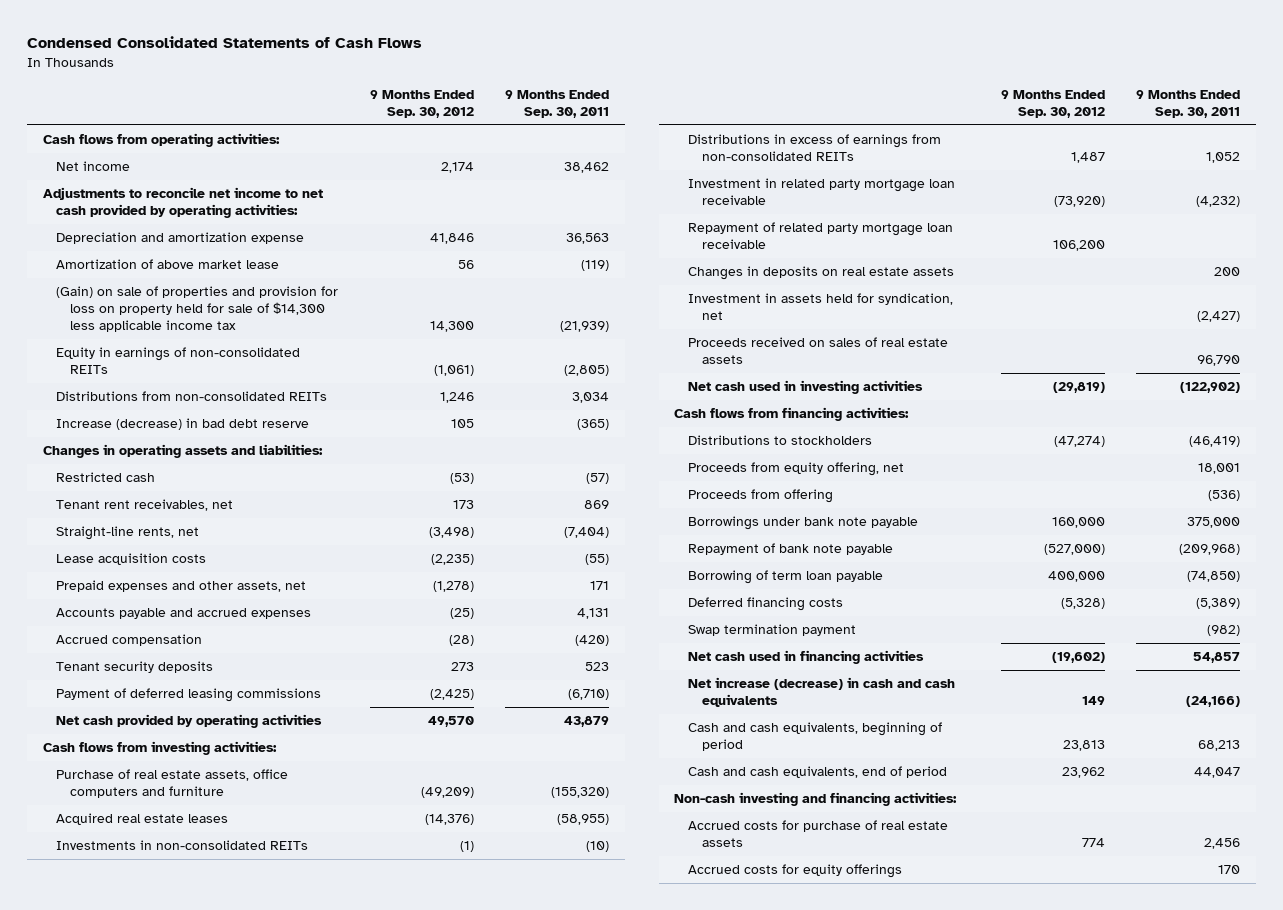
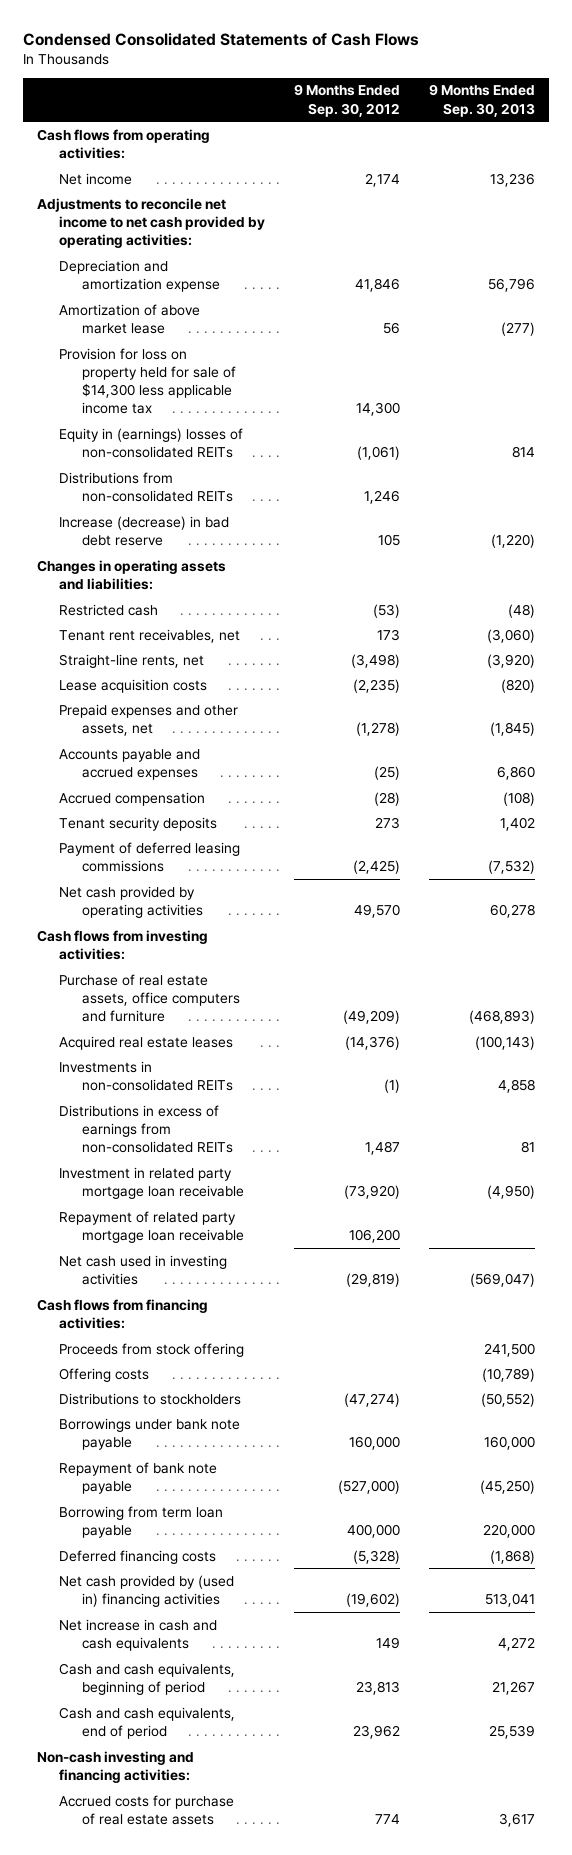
- | 9 Months Ended Sep. 30, 2012 | 9 Months Ended Sep. 30, 2011
+ | 9 Months Ended Sep. 30, 2012 | 9 Months Ended Sep. 30, 2013
- (Gain) on sale of properties and provision for loss on property held for sale of $14,300 less applicable income tax | 14,300 | (21,939)
- Equity in earnings of non-consolidated REITs | (1,061) | (2,805)
+ Provision for loss on property held for sale of $14,300 less applicable income tax | 14,300 |
+ Equity in (earnings) losses of non-consolidated REITs | (1,061) | 814
- Changes in deposits on real estate assets | | 200
- Investment in assets held for syndication, net | | (2,427)
- Proceeds received on sales of real estate assets | | 96,790
+ Proceeds from stock offering | | 241,500
+ Offering costs | | (10,789)
- Proceeds from equity offering, net | | 18,001
- Proceeds from offering | | (536)
- Borrowing of term loan payable | 400,000 | (74,850)
+ Borrowing from term loan payable | 400,000 | 220,000
- Swap termination payment | | (982)
- Net cash used in financing activities | (19,602) | 54,857
- Net increase (decrease) in cash and cash equivalents | 149 | (24,166)
+ Net cash provided by (used in) financing activities | (19,602) | 513,041
+ Net increase in cash and cash equivalents | 149 | 4,272
- Accrued costs for equity offerings | | 170

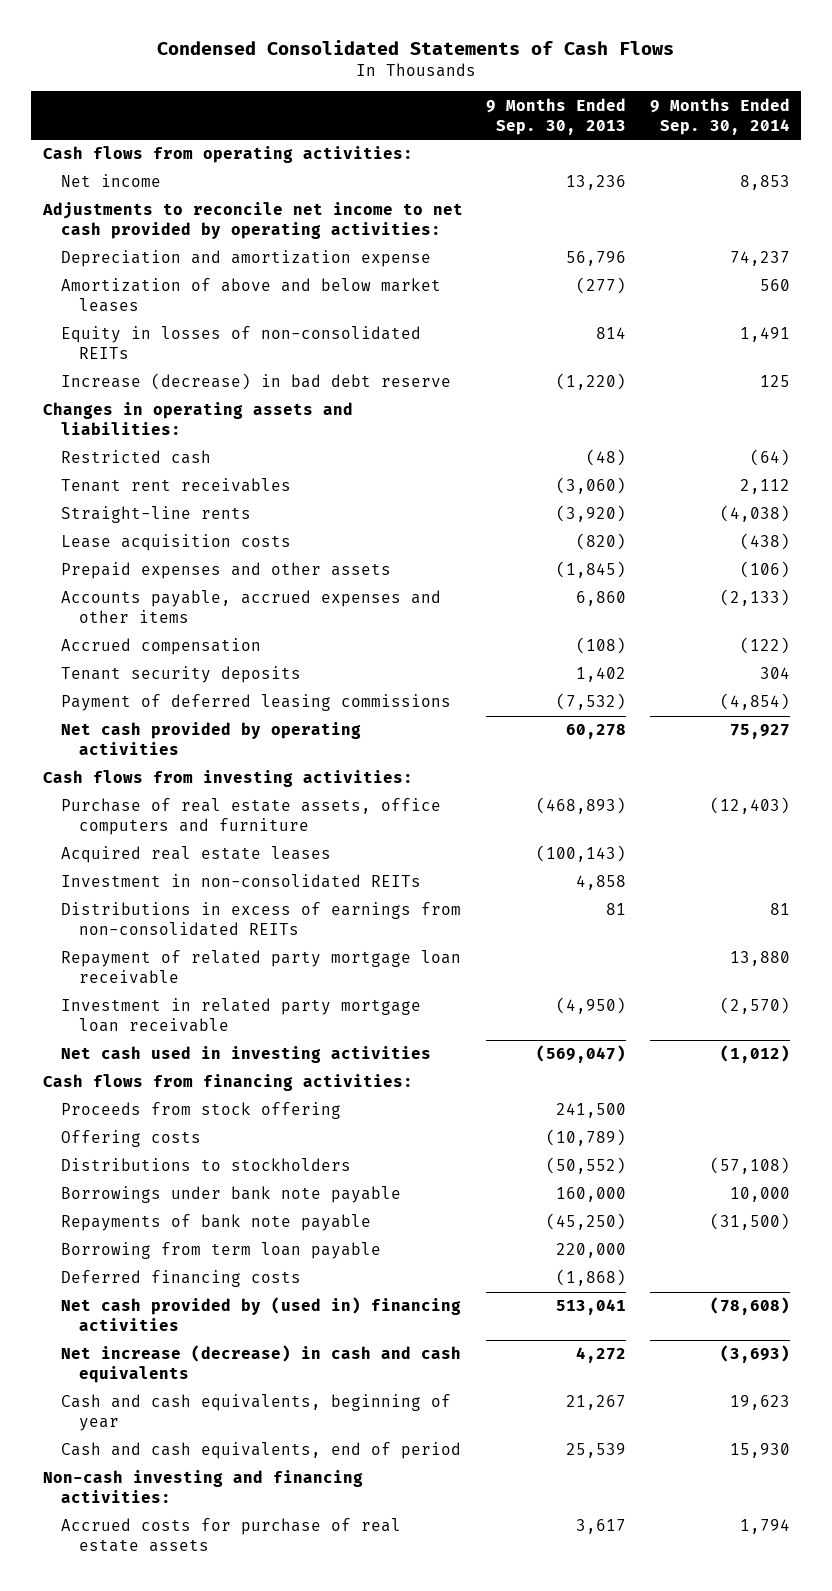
- | 9 Months Ended Sep. 30, 2012 | 9 Months Ended Sep. 30, 2013
+ | 9 Months Ended Sep. 30, 2013 | 9 Months Ended Sep. 30, 2014
- Amortization of above market lease | 56 | (277)
- Provision for loss on property held for sale of $14,300 less applicable income tax | 14,300 |
- Equity in (earnings) losses of non-consolidated REITs | (1,061) | 814
- Distributions from non-consolidated REITs | 1,246 |
+ Amortization of above and below market leases | (277) | 560
+ Equity in losses of non-consolidated REITs | 814 | 1,491
- Tenant rent receivables, net | 173 | (3,060)
- Straight-line rents, net | (3,498) | (3,920)
+ Tenant rent receivables | (3,060) | 2,112
+ Straight-line rents | (3,920) | (4,038)
- Prepaid expenses and other assets, net | (1,278) | (1,845)
- Accounts payable and accrued expenses | (25) | 6,860
+ Prepaid expenses and other assets | (1,845) | (106)
+ Accounts payable, accrued expenses and other items | 6,860 | (2,133)
- Investments in non-consolidated REITs | (1) | 4,858
+ Investment in non-consolidated REITs | 4,858 |
moved down: Investment in related party mortgage loan receivable | (4,950) | (2,570)
- Repayment of bank note payable | (527,000) | (45,250)
+ Repayments of bank note payable | (45,250) | (31,500)
- Net increase in cash and cash equivalents | 149 | 4,272
- Cash and cash equivalents, beginning of period | 23,813 | 21,267
+ Net increase (decrease) in cash and cash equivalents | 4,272 | (3,693)
+ Cash and cash equivalents, beginning of year | 21,267 | 19,623

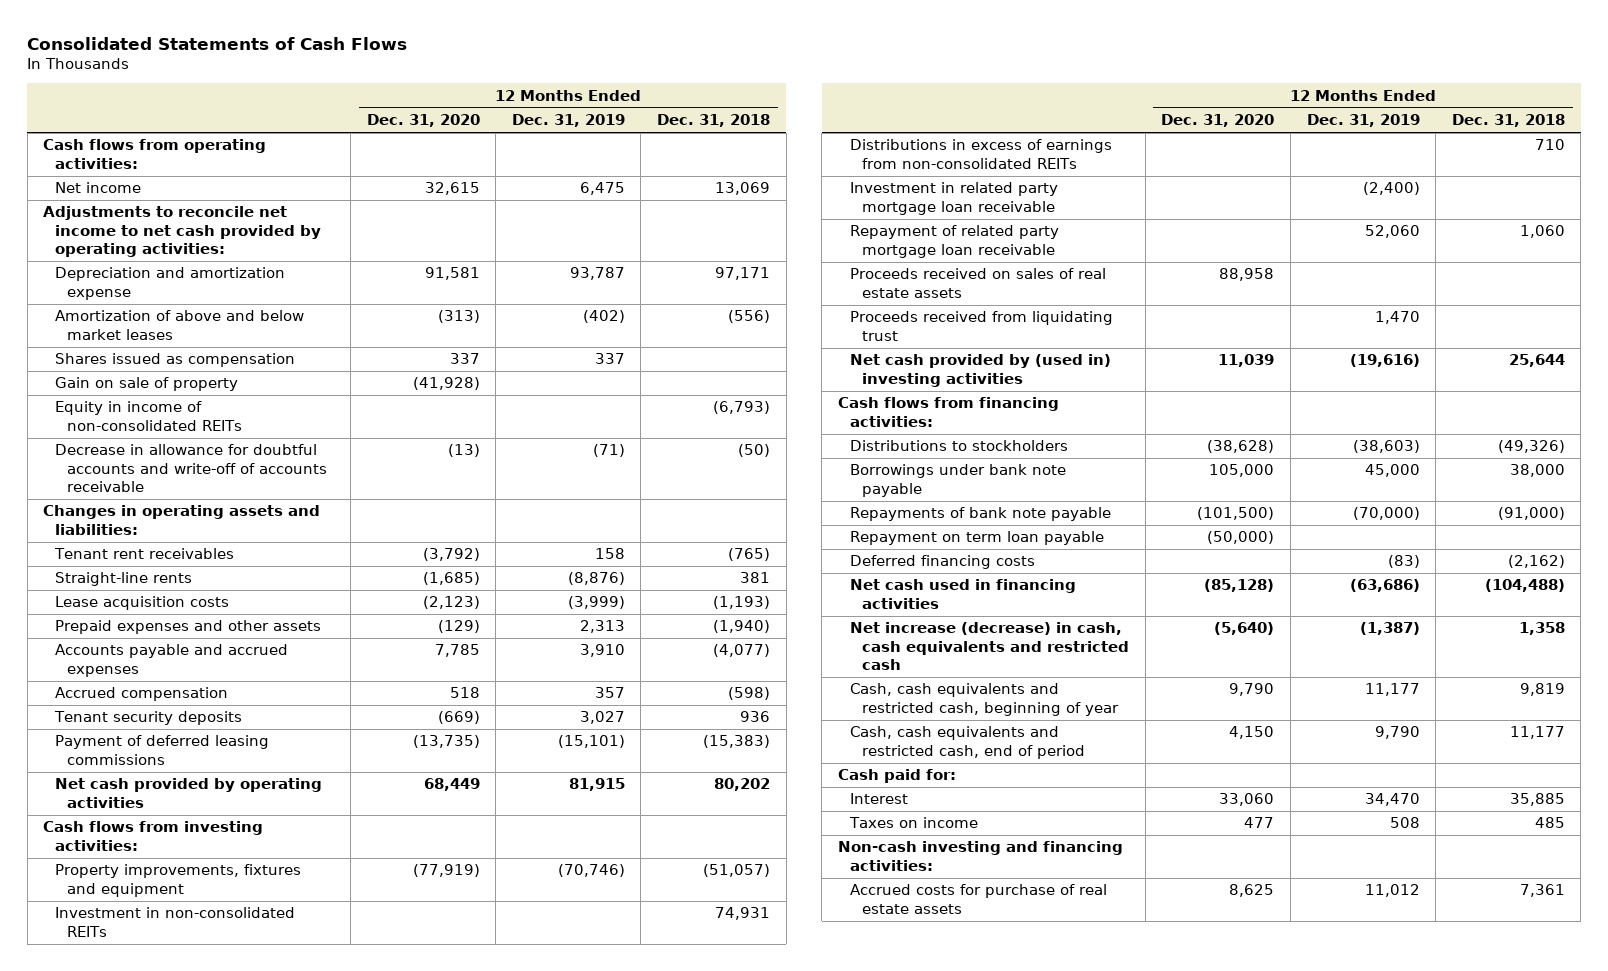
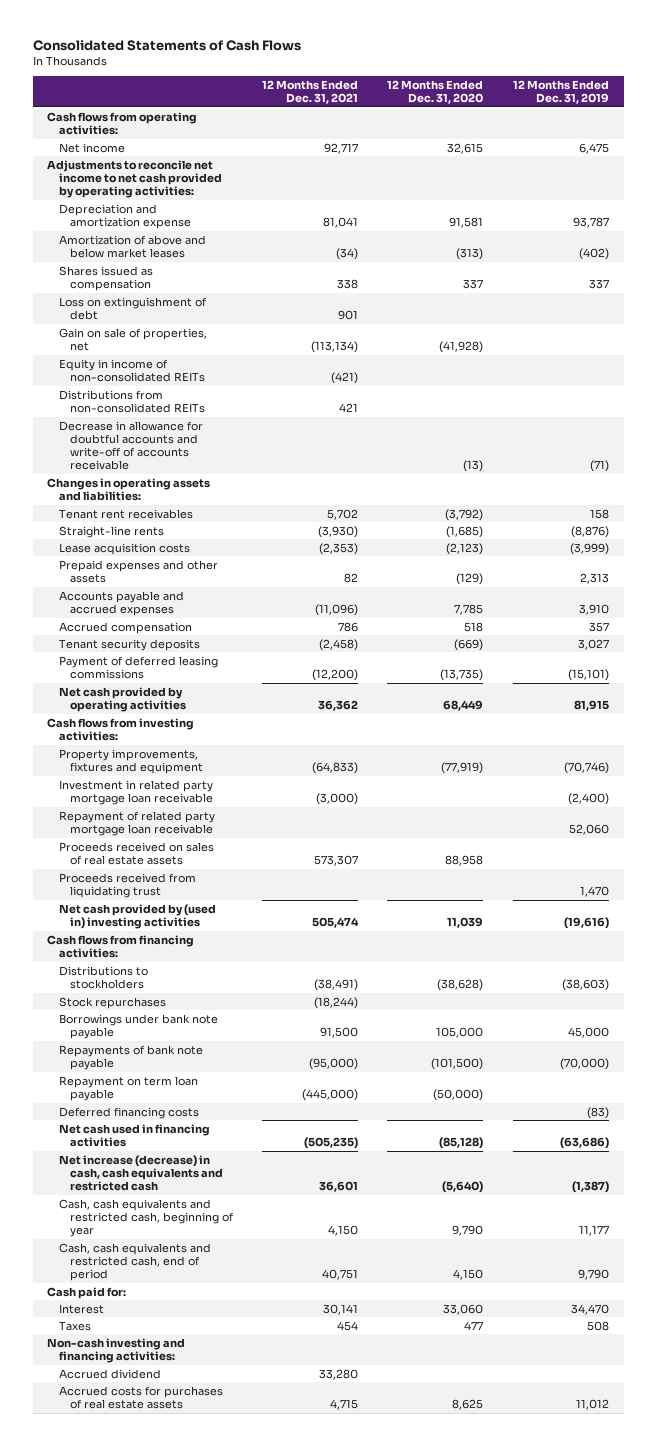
- | 12 Months Ended Dec. 31, 2020 | 12 Months Ended Dec. 31, 2019 | 12 Months Ended Dec. 31, 2018
+ | 12 Months Ended Dec. 31, 2021 | 12 Months Ended Dec. 31, 2020 | 12 Months Ended Dec. 31, 2019
- Gain on sale of property | (41,928) | |
+ Loss on extinguishment of debt | 901 | |
+ Gain on sale of properties, net | (113,134) | (41,928) |
+ Distributions from non-consolidated REITs | 421 | |
- Investment in non-consolidated REITs | | | 74,931
- Distributions in excess of earnings from non-consolidated REITs | | | 710
+ Stock repurchases | (18,244) | |
- Taxes on income | 477 | 508 | 485
+ Taxes | 454 | 477 | 508
- Accrued costs for purchase of real estate assets | 8,625 | 11,012 | 7,361
+ Accrued dividend | 33,280 | |
+ Accrued costs for purchases of real estate assets | 4,715 | 8,625 | 11,012

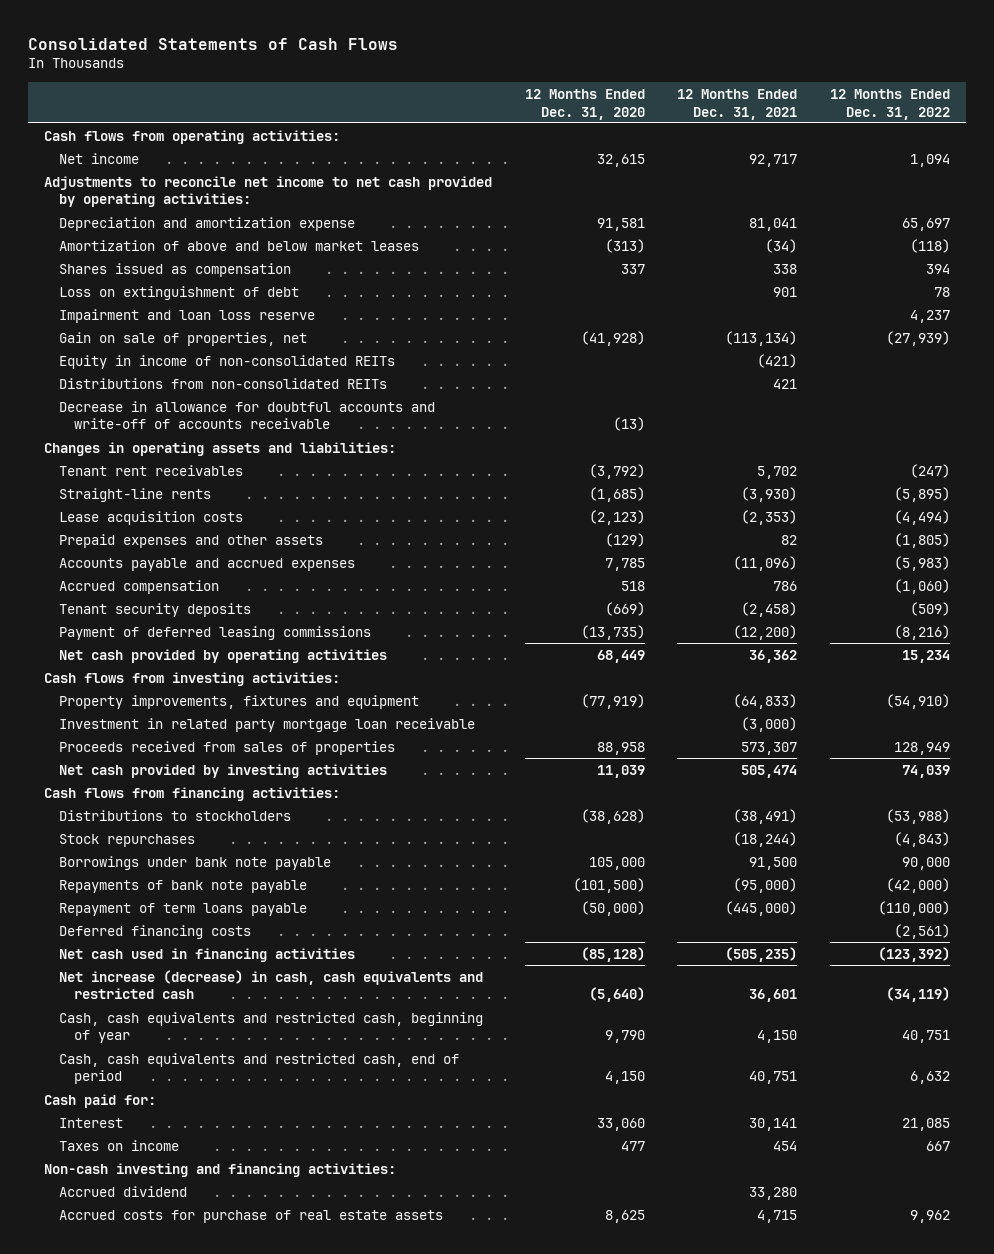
- | 12 Months Ended Dec. 31, 2021 | 12 Months Ended Dec. 31, 2020 | 12 Months Ended Dec. 31, 2019
+ | 12 Months Ended Dec. 31, 2020 | 12 Months Ended Dec. 31, 2021 | 12 Months Ended Dec. 31, 2022
+ Impairment and loan loss reserve | | | 4,237
- Repayment of related party mortgage loan receivable | | | 52,060
- Proceeds received on sales of real estate assets | 573,307 | 88,958 |
- Proceeds received from liquidating trust | | | 1,470
- Net cash provided by (used in) investing activities | 505,474 | 11,039 | (19,616)
+ Proceeds received from sales of properties | 88,958 | 573,307 | 128,949
+ Net cash provided by investing activities | 11,039 | 505,474 | 74,039
- Repayment on term loan payable | (445,000) | (50,000) |
+ Repayment of term loans payable | (50,000) | (445,000) | (110,000)
- Taxes | 454 | 477 | 508
+ Taxes on income | 477 | 454 | 667
- Accrued costs for purchases of real estate assets | 4,715 | 8,625 | 11,012
+ Accrued costs for purchase of real estate assets | 8,625 | 4,715 | 9,962

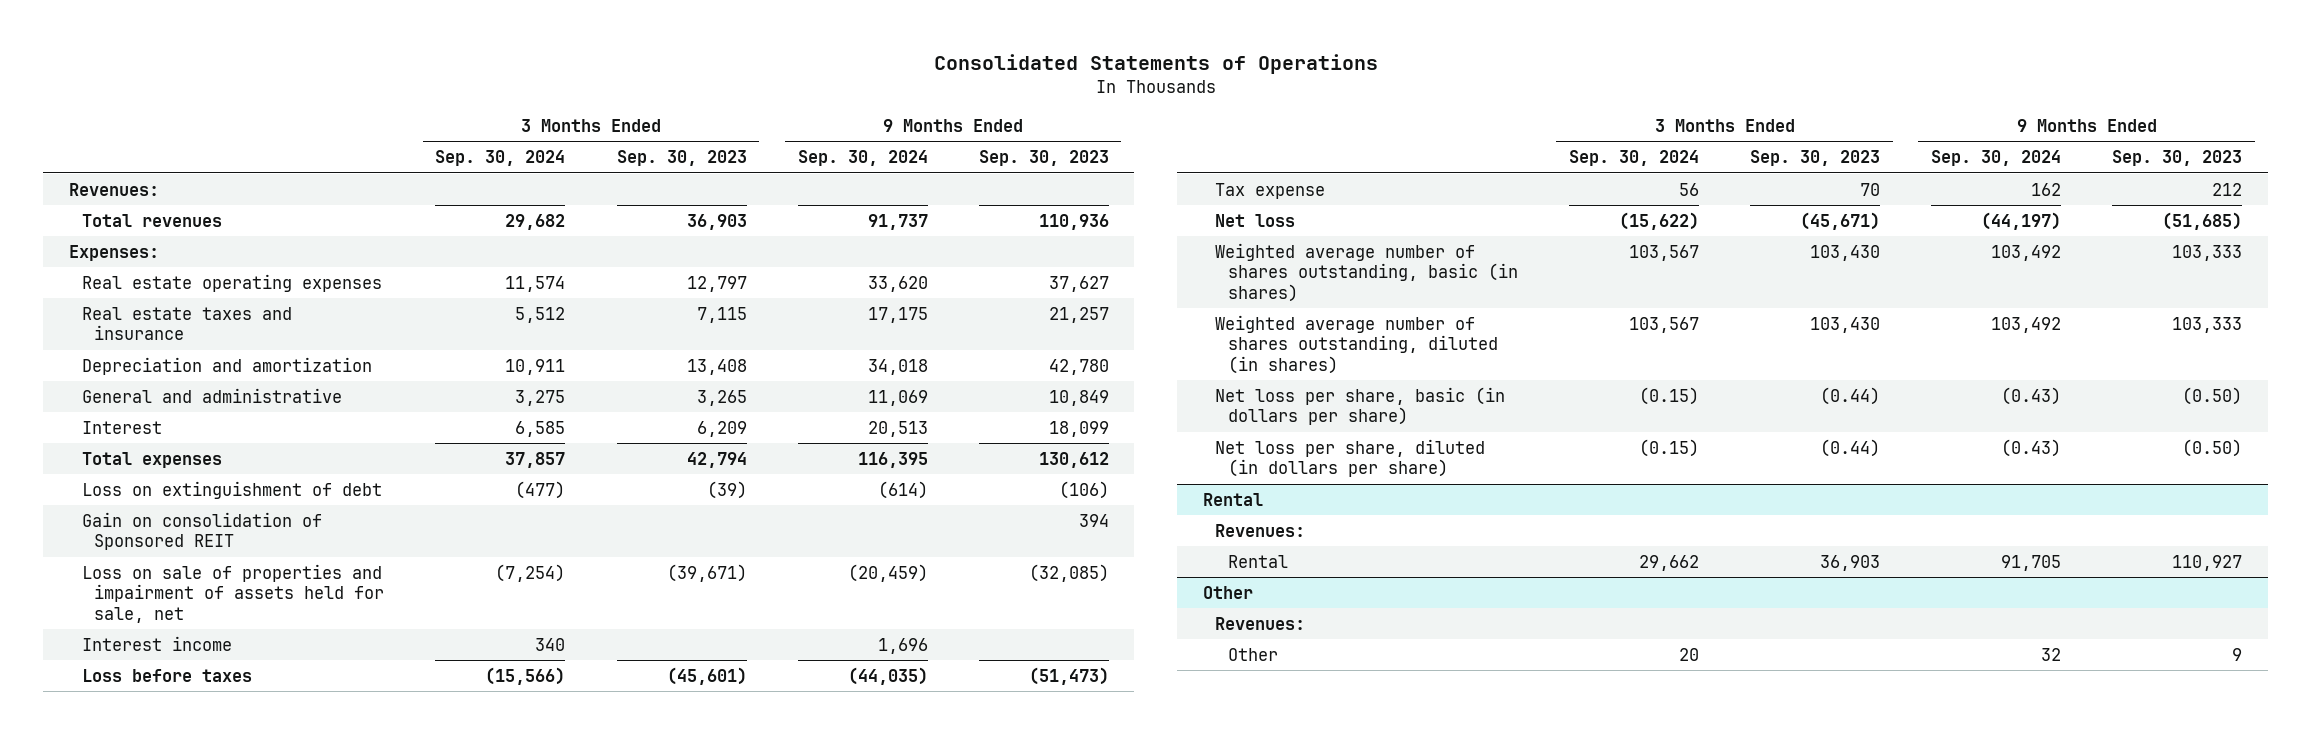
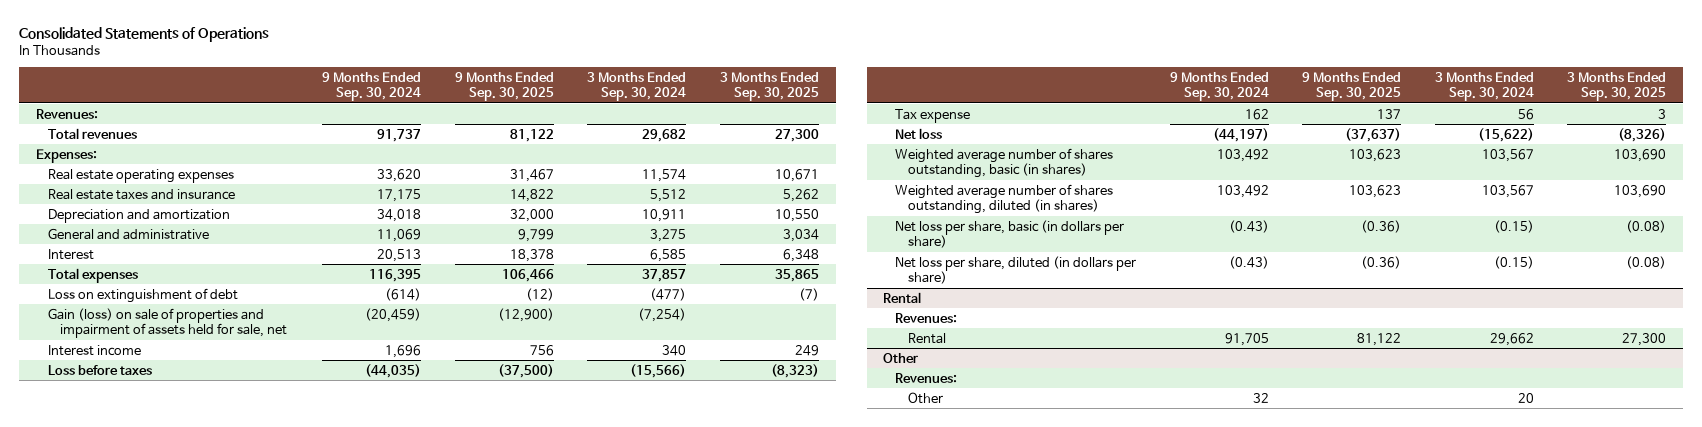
- | 3 Months Ended Sep. 30, 2024 | 3 Months Ended Sep. 30, 2023 | 9 Months Ended Sep. 30, 2024 | 9 Months Ended Sep. 30, 2023
+ | 9 Months Ended Sep. 30, 2024 | 9 Months Ended Sep. 30, 2025 | 3 Months Ended Sep. 30, 2024 | 3 Months Ended Sep. 30, 2025
- Gain on consolidation of Sponsored REIT | | | | 394
- Loss on sale of properties and impairment of assets held for sale, net | (7,254) | (39,671) | (20,459) | (32,085)
+ Gain (loss) on sale of properties and impairment of assets held for sale, net | (20,459) | (12,900) | (7,254) |

